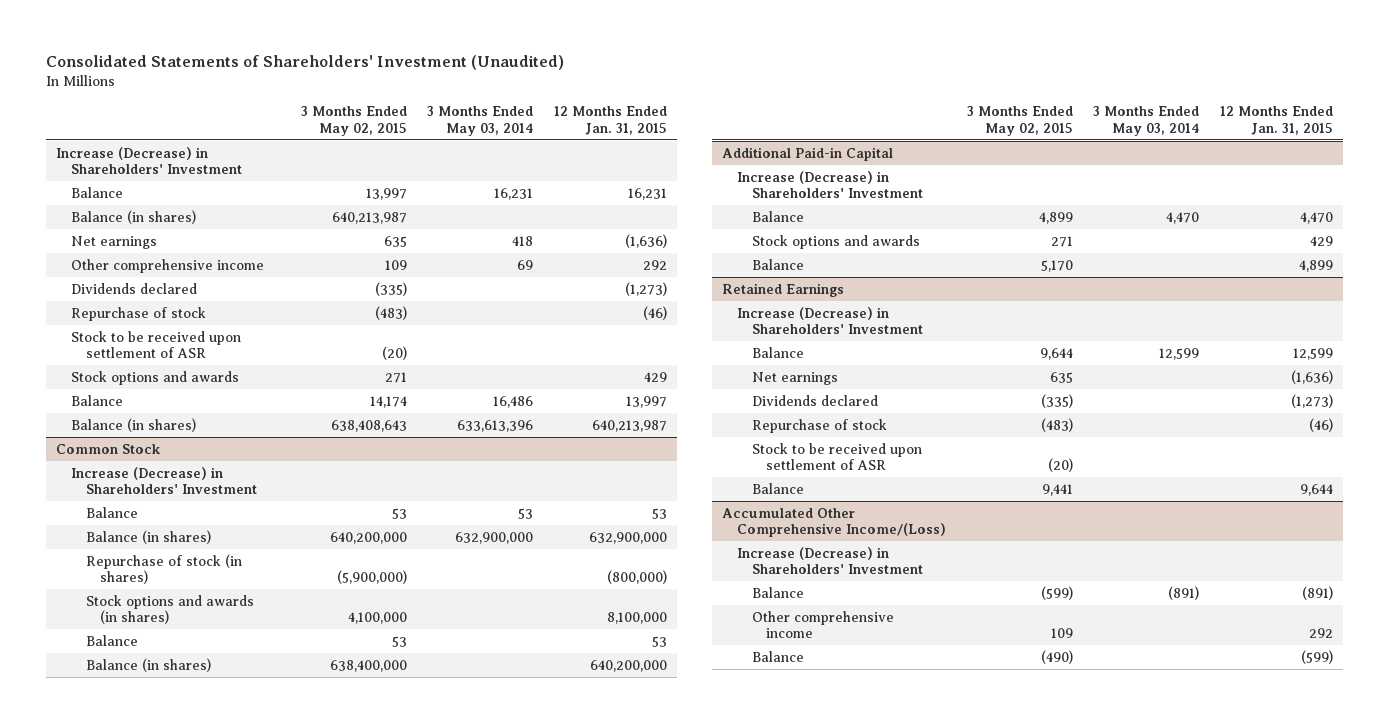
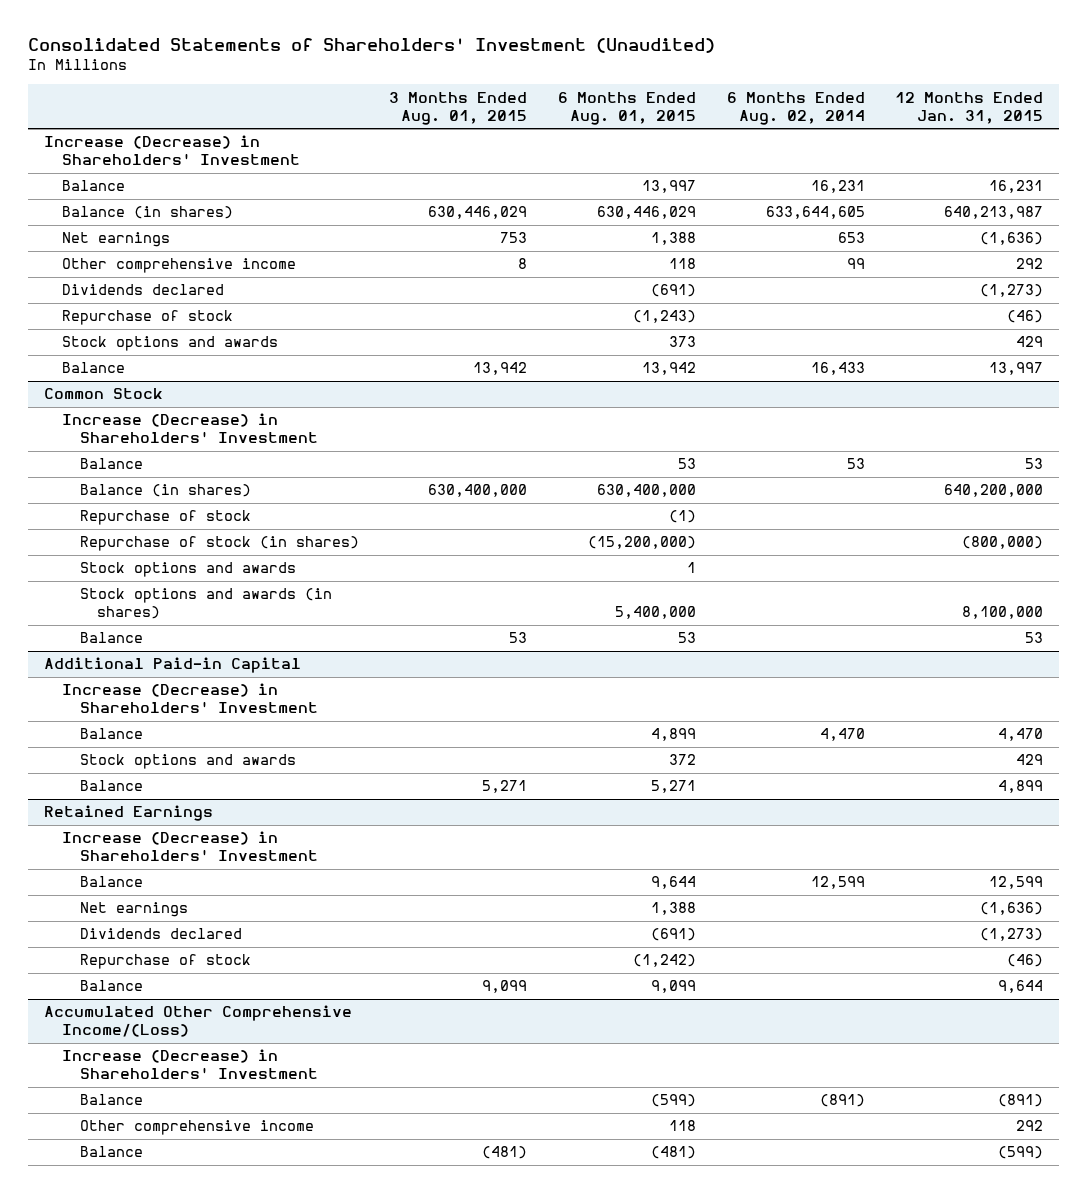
- | 3 Months Ended May 02, 2015 | 3 Months Ended May 03, 2014 | 12 Months Ended Jan. 31, 2015
+ | 3 Months Ended Aug. 01, 2015 | 6 Months Ended Aug. 01, 2015 | 6 Months Ended Aug. 02, 2014 | 12 Months Ended Jan. 31, 2015
- Balance (in shares) | 640,213,987 | |
moved up: Balance (in shares) | 630,446,029 | 630,446,029 | 633,644,605 | 640,213,987
- Stock to be received upon settlement of ASR | (20) | |
@ Common Stock
- Balance (in shares) | 640,200,000 | 632,900,000 | 632,900,000
moved up: Balance (in shares) | 630,400,000 | 630,400,000 | | 640,200,000
+ Repurchase of stock | | (1) | |
+ Stock options and awards | | 1 | |
@ Retained Earnings
- Stock to be received upon settlement of ASR | (20) | |

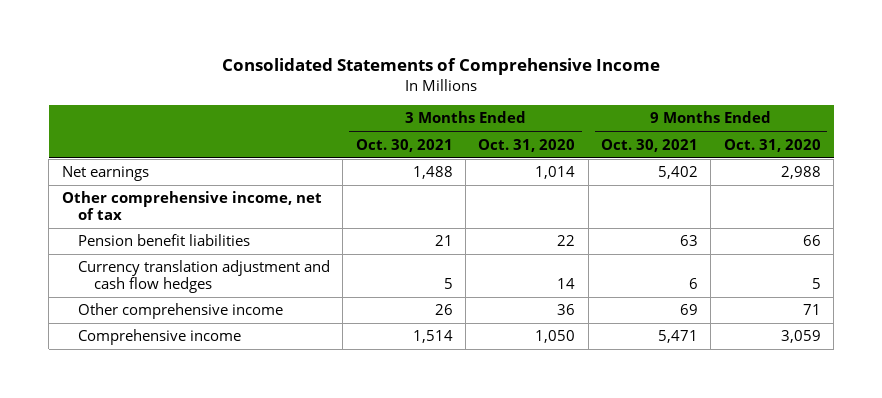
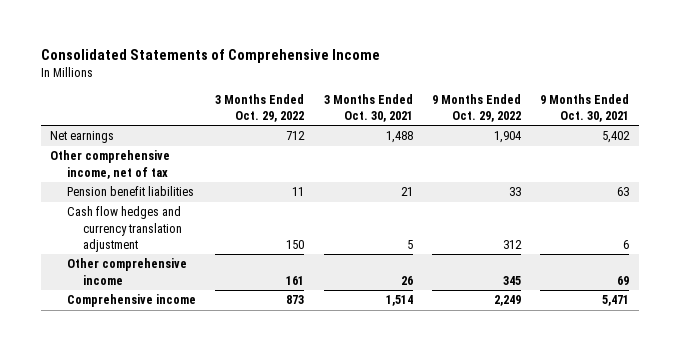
- | 3 Months Ended Oct. 30, 2021 | 3 Months Ended Oct. 31, 2020 | 9 Months Ended Oct. 30, 2021 | 9 Months Ended Oct. 31, 2020
+ | 3 Months Ended Oct. 29, 2022 | 3 Months Ended Oct. 30, 2021 | 9 Months Ended Oct. 29, 2022 | 9 Months Ended Oct. 30, 2021
- Currency translation adjustment and cash flow hedges | 5 | 14 | 6 | 5
+ Cash flow hedges and currency translation adjustment | 150 | 5 | 312 | 6

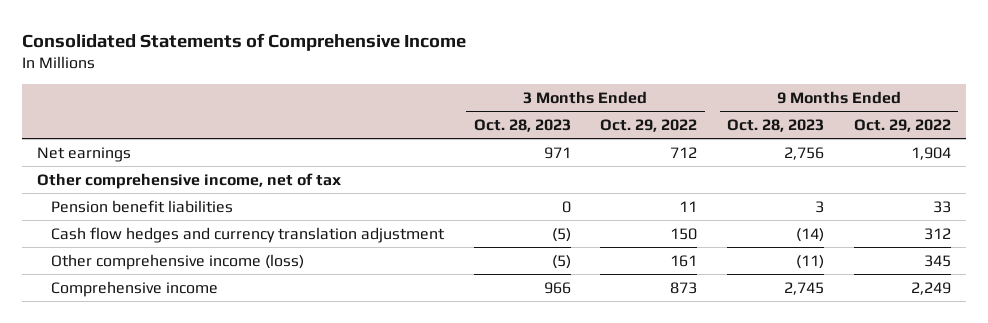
- | 3 Months Ended Oct. 29, 2022 | 3 Months Ended Oct. 30, 2021 | 9 Months Ended Oct. 29, 2022 | 9 Months Ended Oct. 30, 2021
+ | 3 Months Ended Oct. 28, 2023 | 3 Months Ended Oct. 29, 2022 | 9 Months Ended Oct. 28, 2023 | 9 Months Ended Oct. 29, 2022
- Other comprehensive income | 161 | 26 | 345 | 69
+ Other comprehensive income (loss) | (5) | 161 | (11) | 345

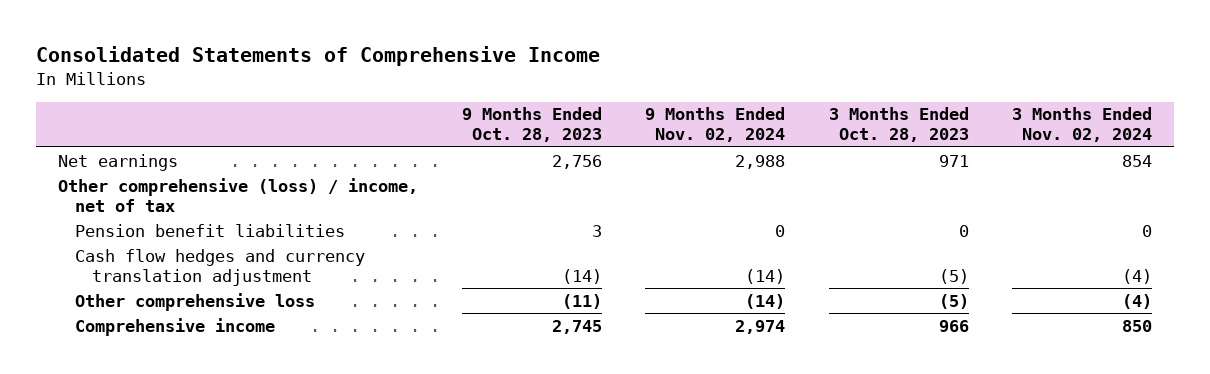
- | 3 Months Ended Oct. 28, 2023 | 3 Months Ended Oct. 29, 2022 | 9 Months Ended Oct. 28, 2023 | 9 Months Ended Oct. 29, 2022
+ | 9 Months Ended Oct. 28, 2023 | 9 Months Ended Nov. 02, 2024 | 3 Months Ended Oct. 28, 2023 | 3 Months Ended Nov. 02, 2024
- Other comprehensive income, net of tax
+ Other comprehensive (loss) / income, net of tax
- Other comprehensive income (loss) | (5) | 161 | (11) | 345
+ Other comprehensive loss | (11) | (14) | (5) | (4)

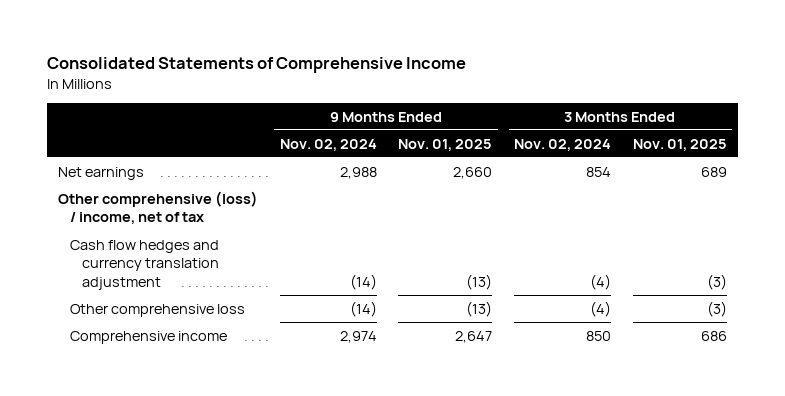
- | 9 Months Ended Oct. 28, 2023 | 9 Months Ended Nov. 02, 2024 | 3 Months Ended Oct. 28, 2023 | 3 Months Ended Nov. 02, 2024
+ | 9 Months Ended Nov. 02, 2024 | 9 Months Ended Nov. 01, 2025 | 3 Months Ended Nov. 02, 2024 | 3 Months Ended Nov. 01, 2025
- Pension benefit liabilities | 3 | 0 | 0 | 0

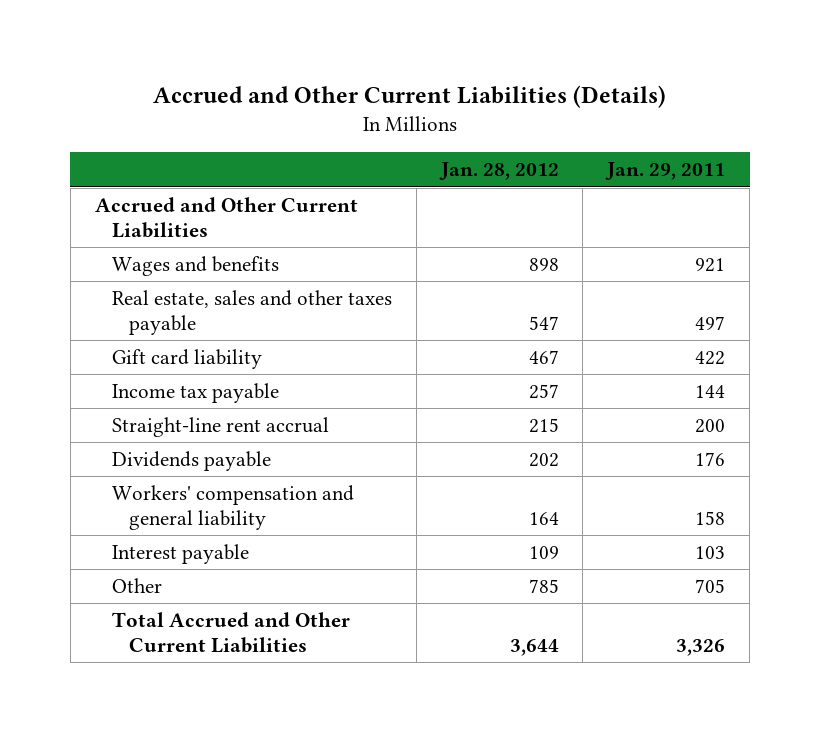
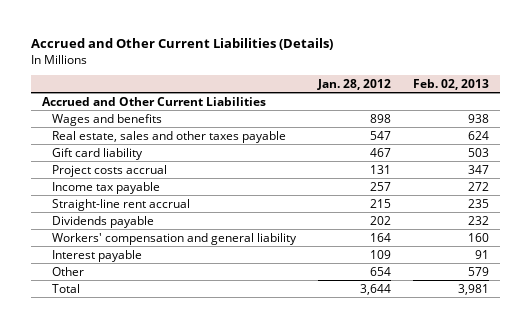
- | Jan. 28, 2012 | Jan. 29, 2011
+ | Jan. 28, 2012 | Feb. 02, 2013
+ Project costs accrual | 131 | 347
- Other | 785 | 705
- Total Accrued and Other Current Liabilities | 3,644 | 3,326
+ Other | 654 | 579
+ Total | 3,644 | 3,981

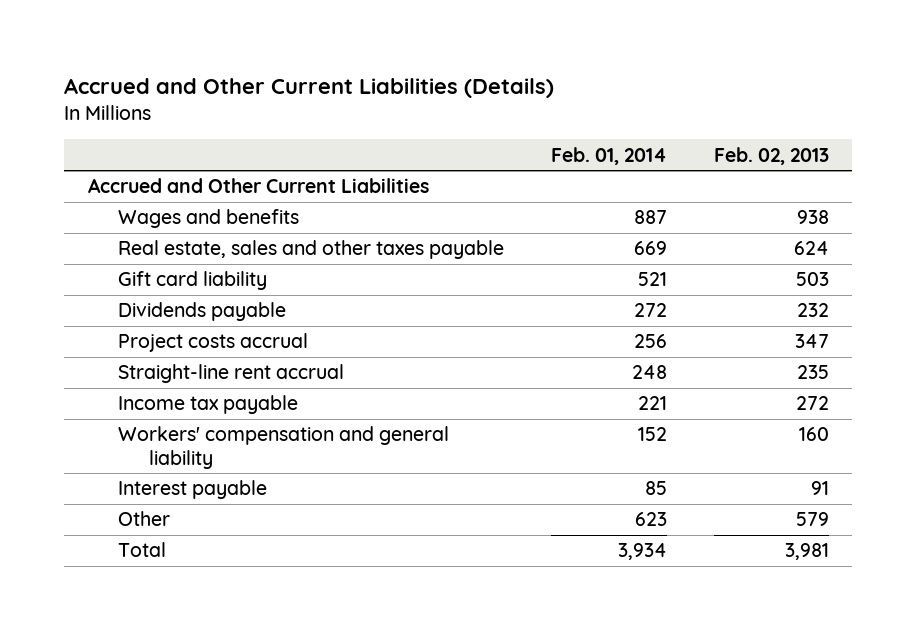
- | Jan. 28, 2012 | Feb. 02, 2013
+ | Feb. 01, 2014 | Feb. 02, 2013
moved up: Dividends payable | 272 | 232
moved down: Income tax payable | 221 | 272

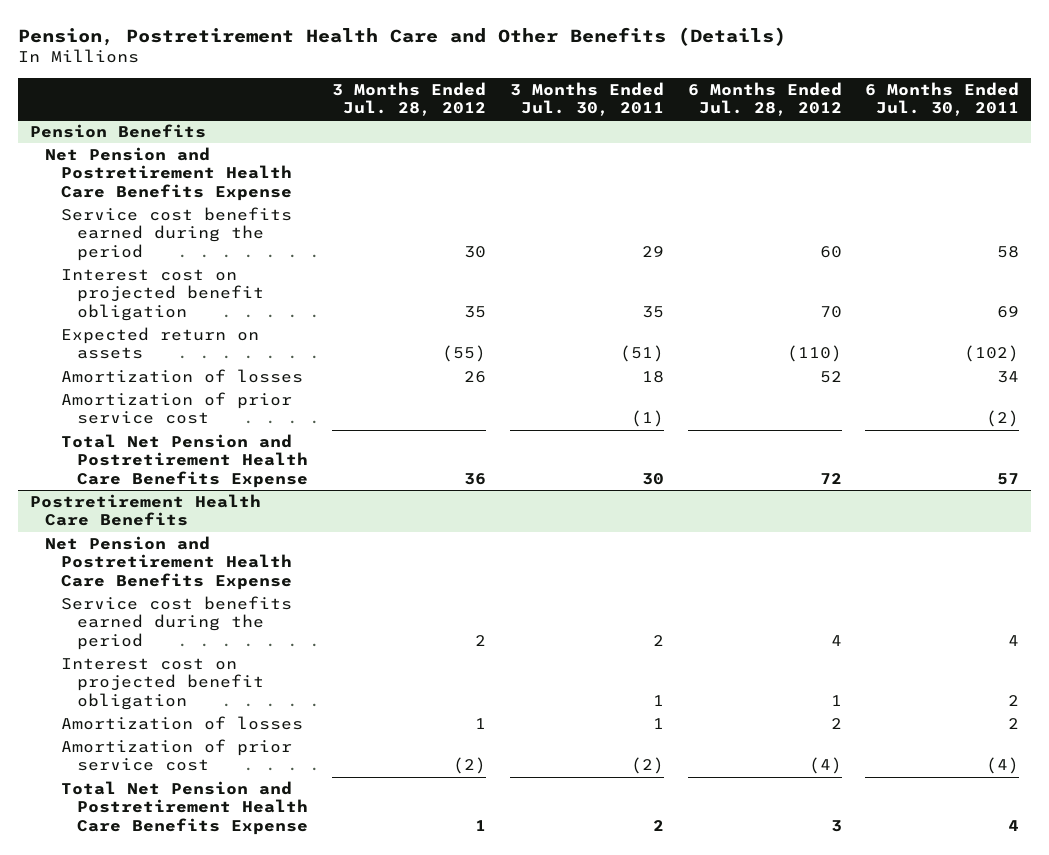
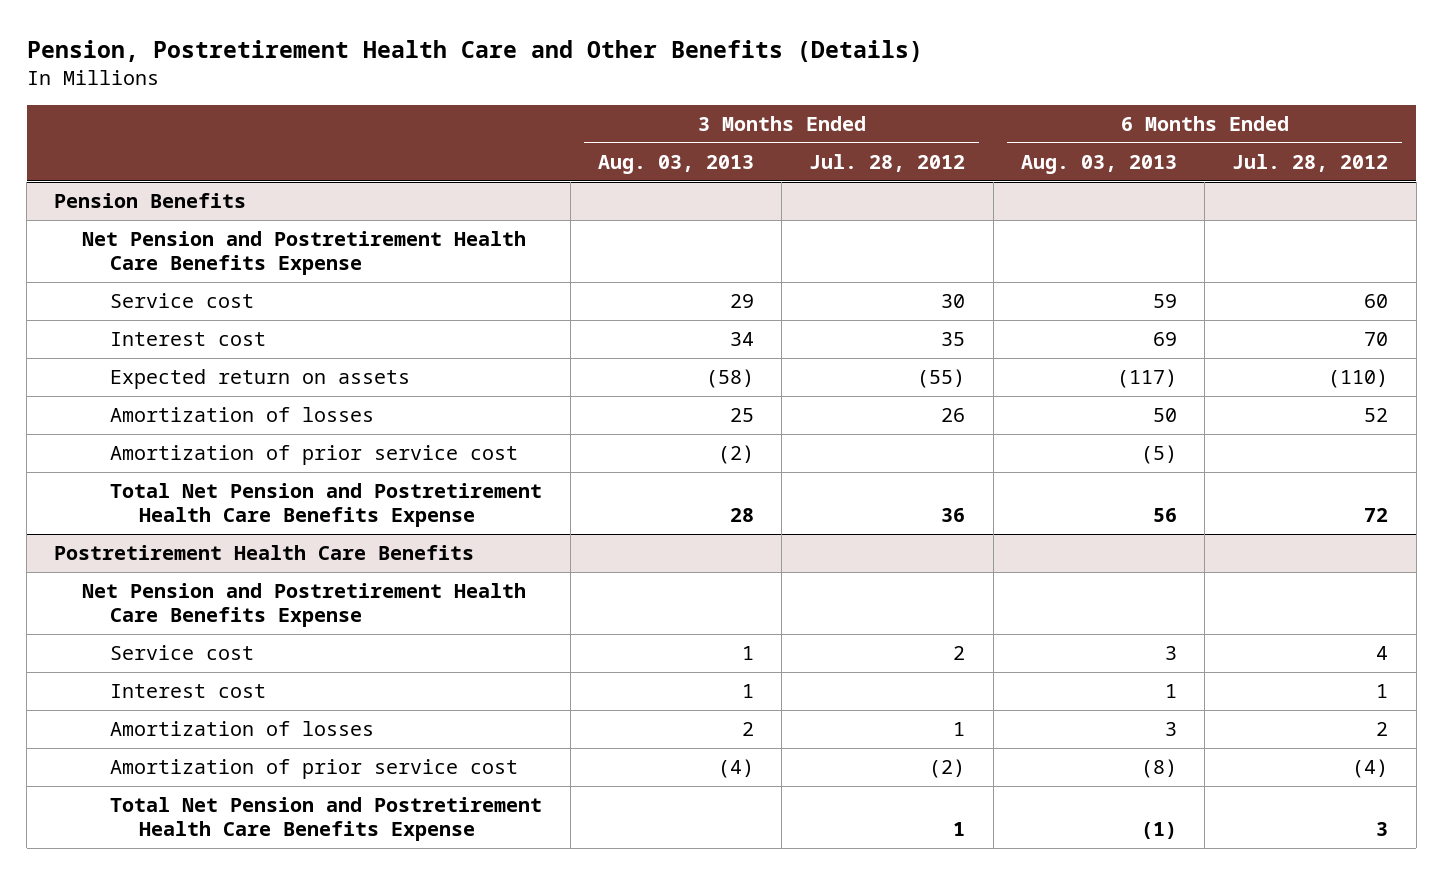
- | 3 Months Ended Jul. 28, 2012 | 3 Months Ended Jul. 30, 2011 | 6 Months Ended Jul. 28, 2012 | 6 Months Ended Jul. 30, 2011
+ | 3 Months Ended Aug. 03, 2013 | 3 Months Ended Jul. 28, 2012 | 6 Months Ended Aug. 03, 2013 | 6 Months Ended Jul. 28, 2012
@ Pension Benefits
- Service cost benefits earned during the period | 30 | 29 | 60 | 58
- Interest cost on projected benefit obligation | 35 | 35 | 70 | 69
+ Service cost | 29 | 30 | 59 | 60
+ Interest cost | 34 | 35 | 69 | 70
@ Postretirement Health Care Benefits
- Service cost benefits earned during the period | 2 | 2 | 4 | 4
- Interest cost on projected benefit obligation | | 1 | 1 | 2
+ Service cost | 1 | 2 | 3 | 4
+ Interest cost | 1 | | 1 | 1

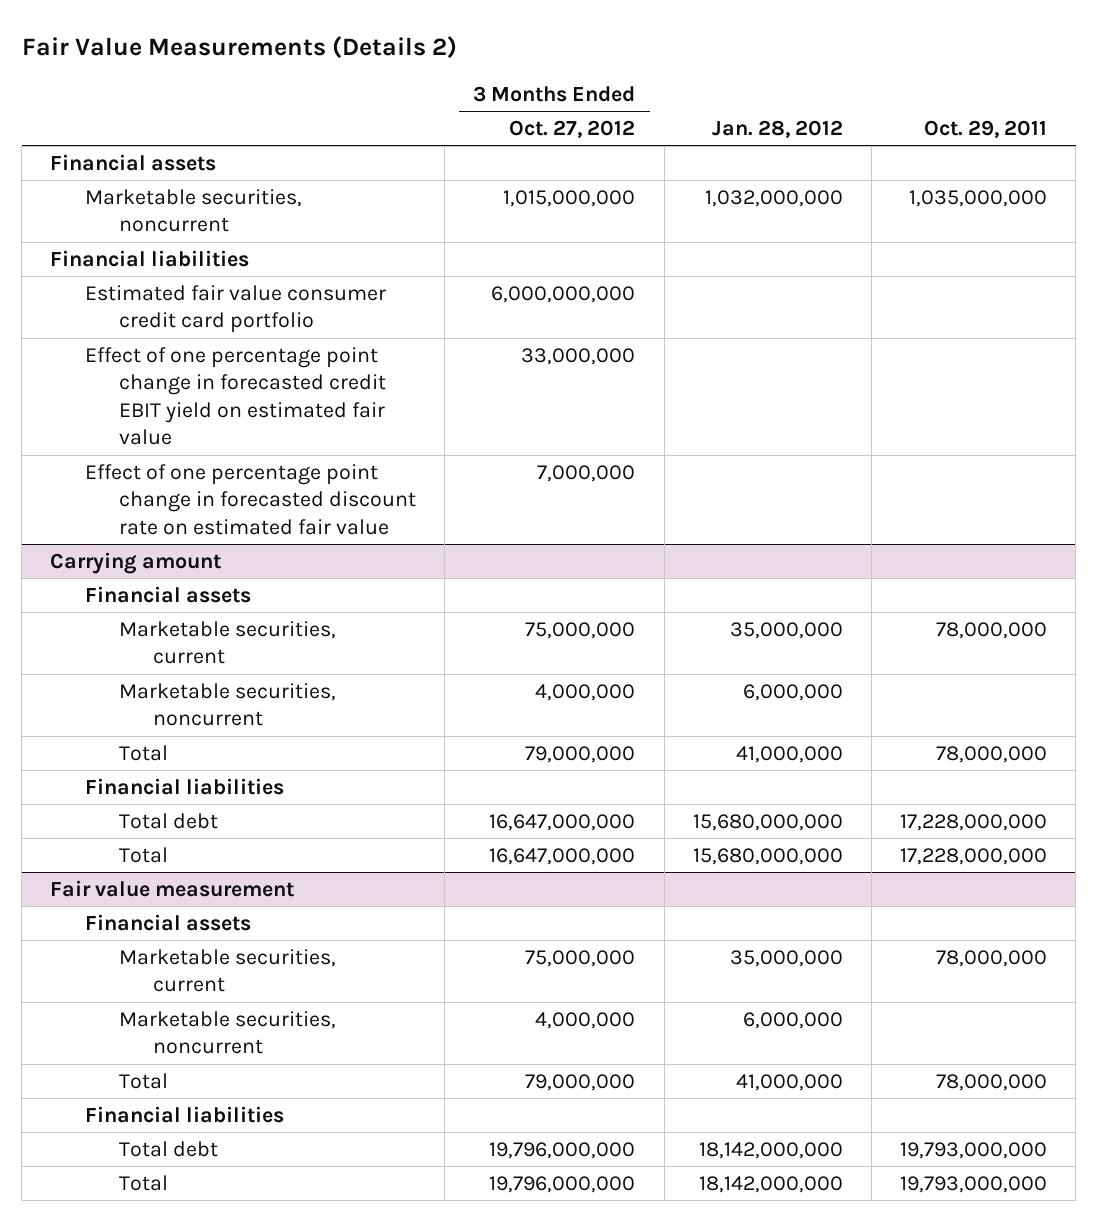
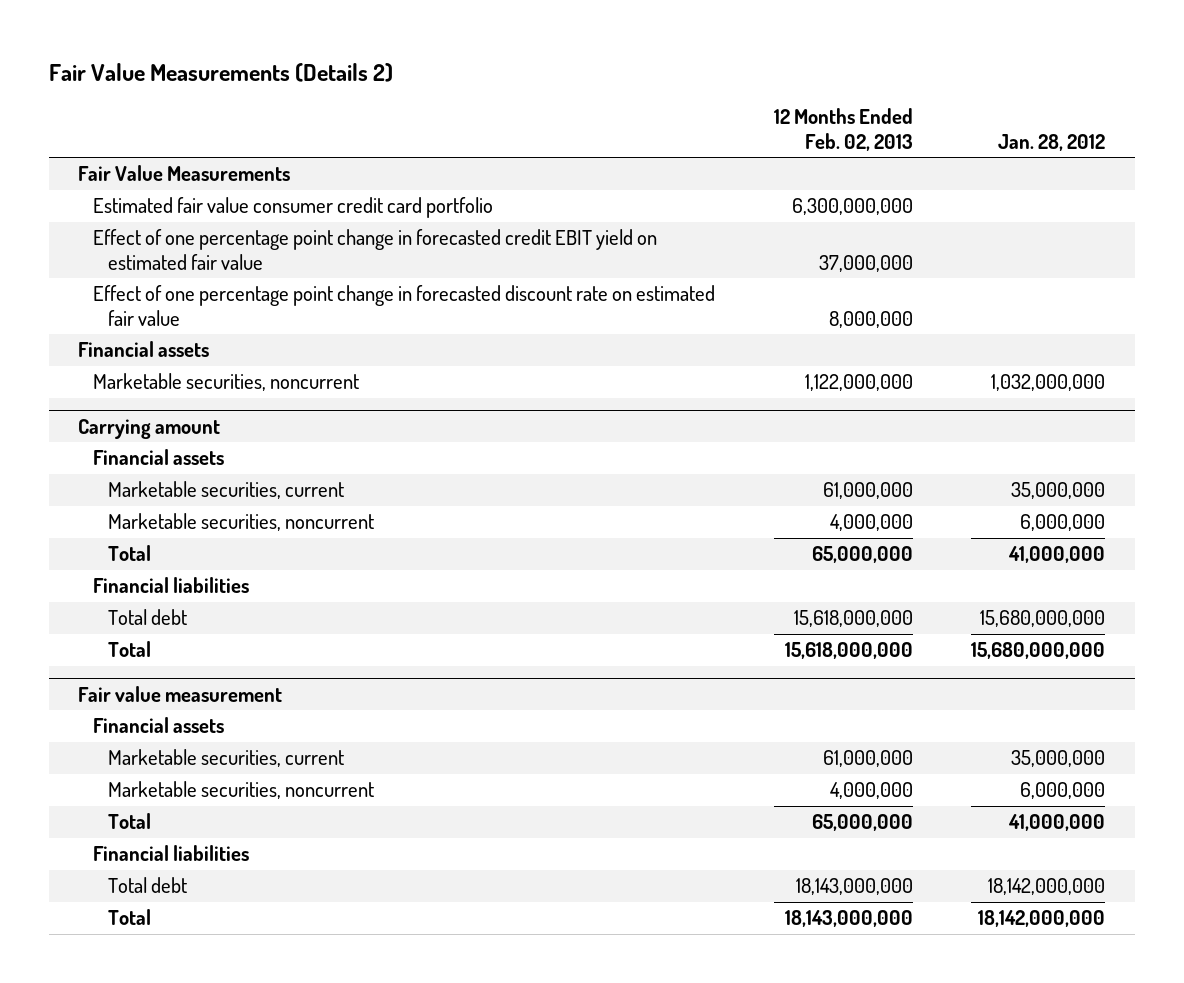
- | 3 Months Ended Oct. 27, 2012 | Jan. 28, 2012 | Oct. 29, 2011
+ | 12 Months Ended Feb. 02, 2013 | Jan. 28, 2012
- Financial liabilities
+ Fair Value Measurements
moved down: Financial assets
moved down: Marketable securities, noncurrent | 1,122,000,000 | 1,032,000,000

